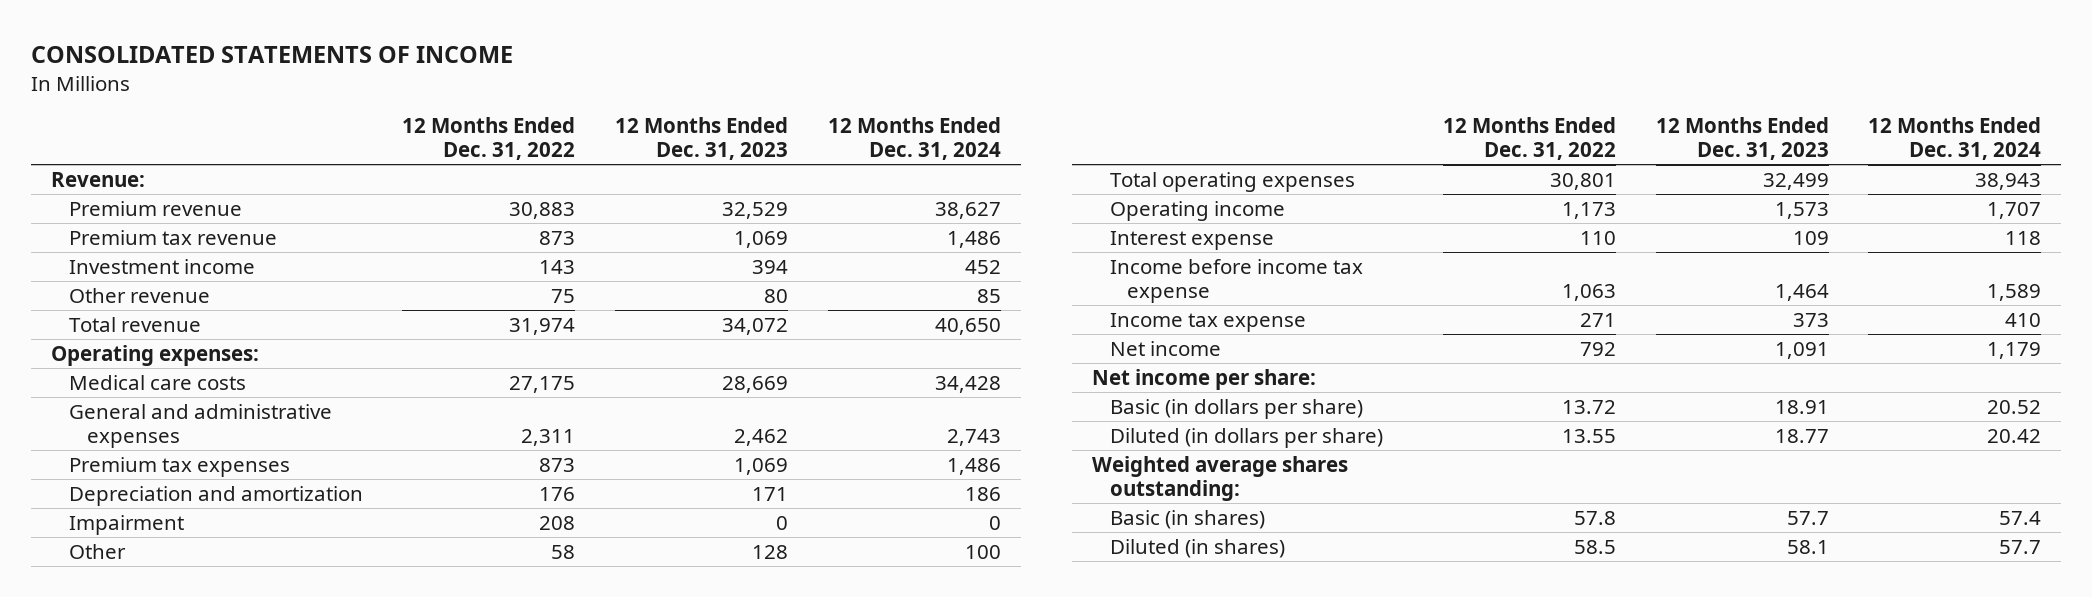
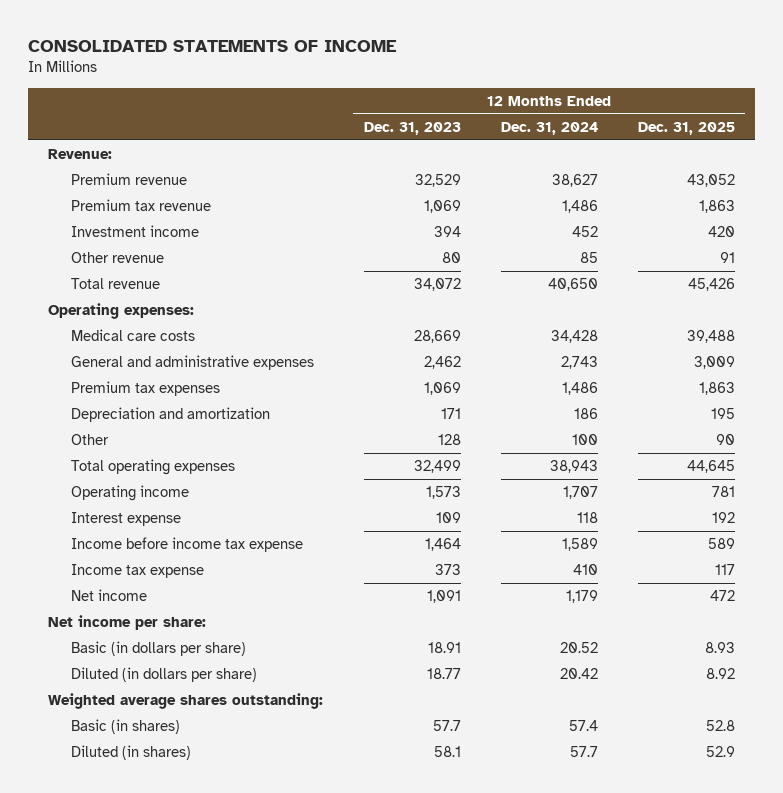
- | 12 Months Ended Dec. 31, 2022 | 12 Months Ended Dec. 31, 2023 | 12 Months Ended Dec. 31, 2024
+ | 12 Months Ended Dec. 31, 2023 | 12 Months Ended Dec. 31, 2024 | 12 Months Ended Dec. 31, 2025
- Impairment | 208 | 0 | 0

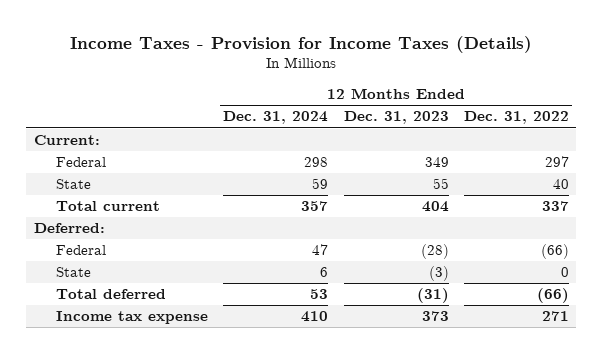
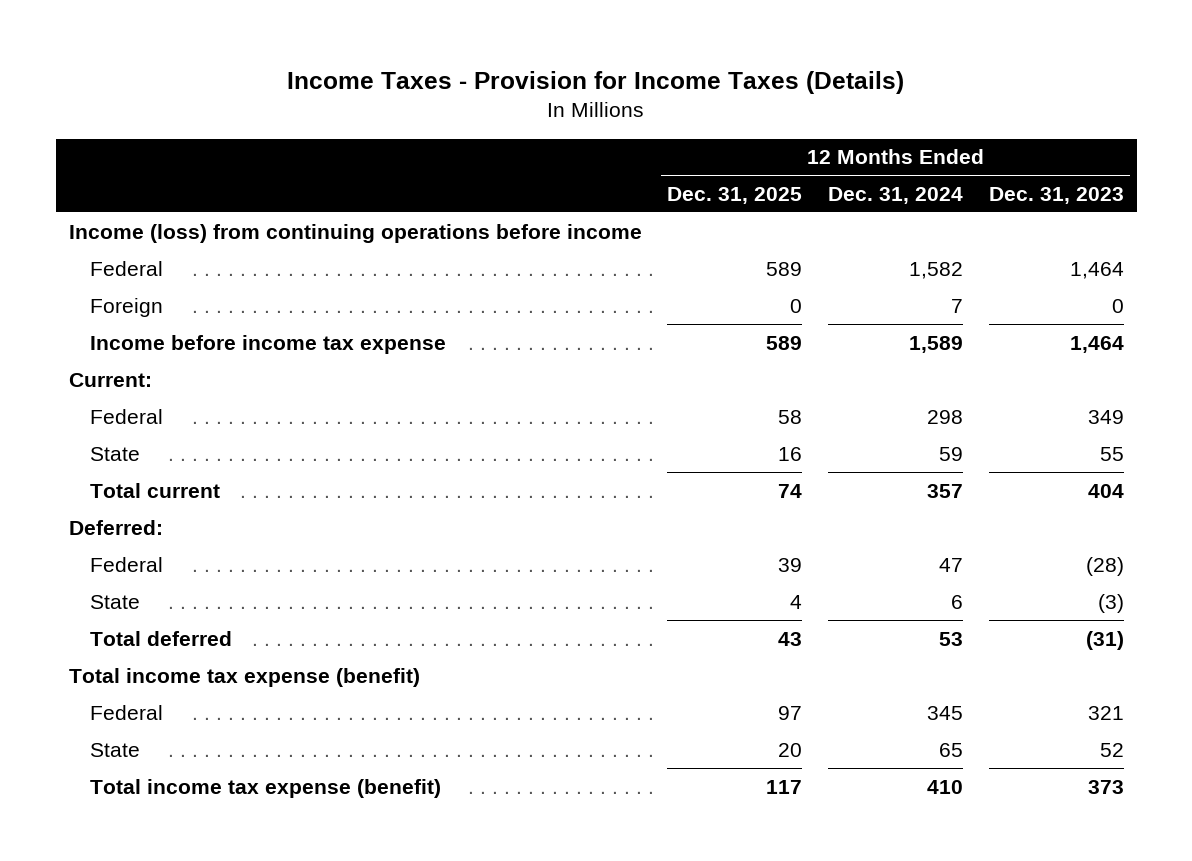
- | 12 Months Ended Dec. 31, 2024 | 12 Months Ended Dec. 31, 2023 | 12 Months Ended Dec. 31, 2022
+ | 12 Months Ended Dec. 31, 2025 | 12 Months Ended Dec. 31, 2024 | 12 Months Ended Dec. 31, 2023
+ Income (loss) from continuing operations before income
+ Federal | 589 | 1,582 | 1,464
+ Foreign | 0 | 7 | 0
+ Income before income tax expense | 589 | 1,589 | 1,464
- Income tax expense | 410 | 373 | 271
+ Total income tax expense (benefit)
+ Federal | 97 | 345 | 321
+ State | 20 | 65 | 52
+ Total income tax expense (benefit) | 117 | 410 | 373

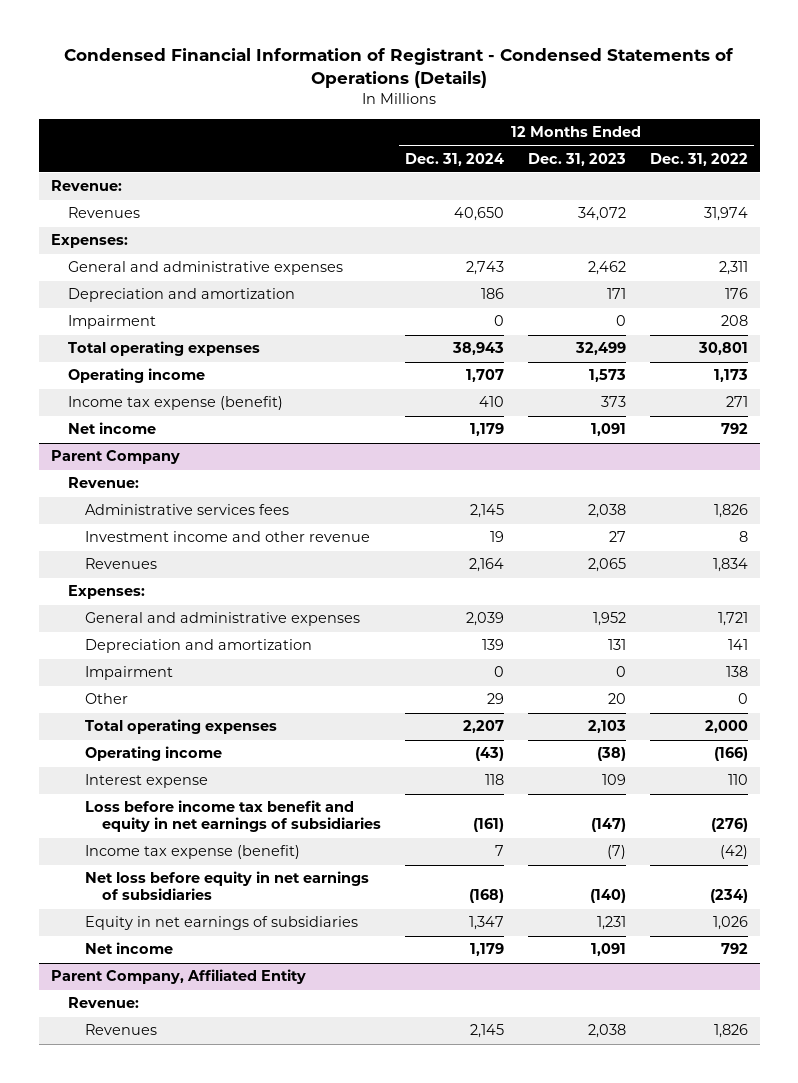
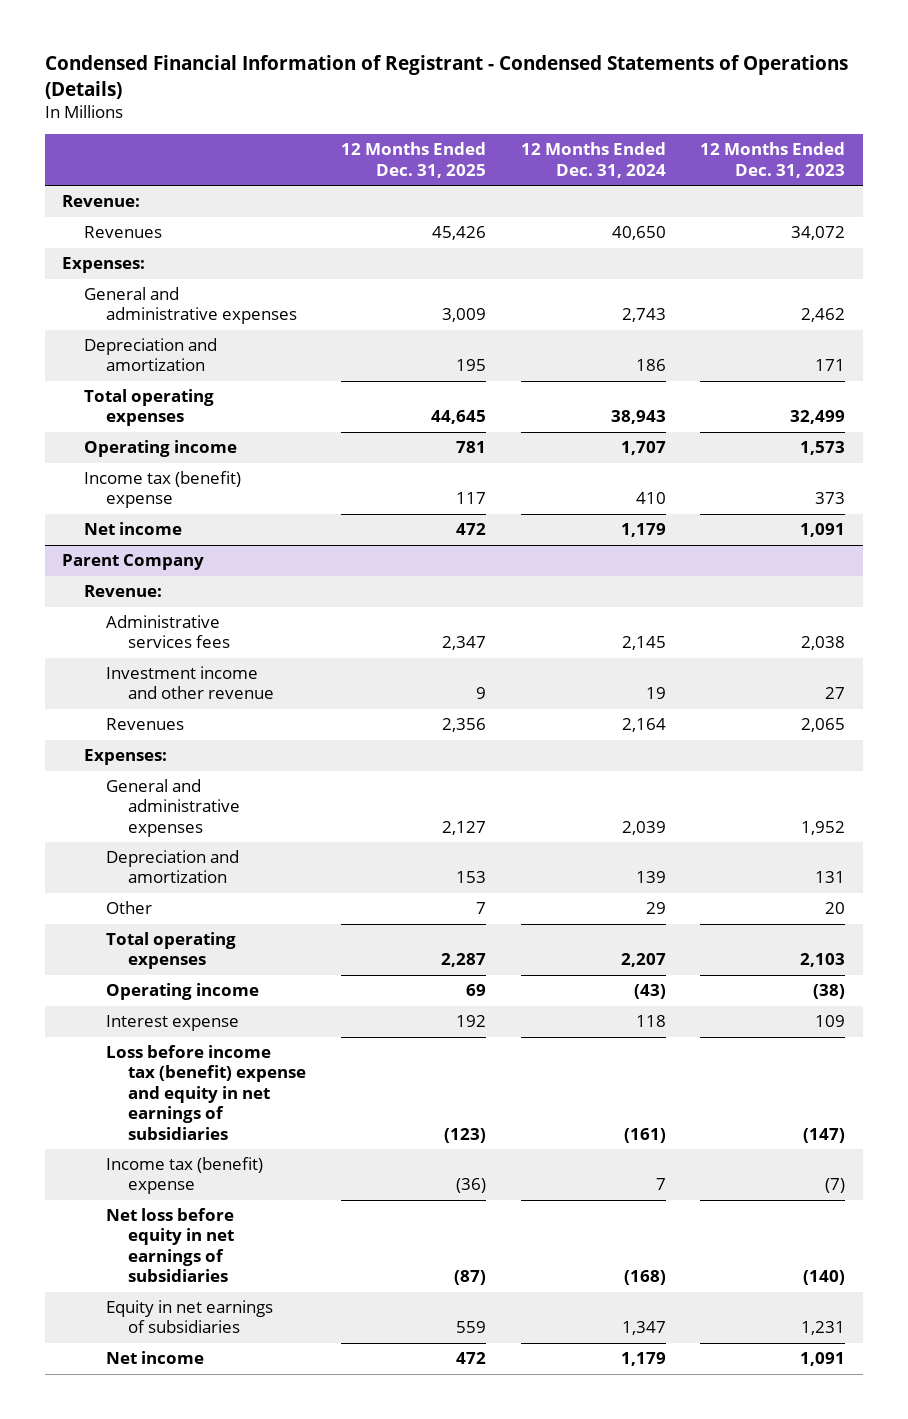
- | 12 Months Ended Dec. 31, 2024 | 12 Months Ended Dec. 31, 2023 | 12 Months Ended Dec. 31, 2022
+ | 12 Months Ended Dec. 31, 2025 | 12 Months Ended Dec. 31, 2024 | 12 Months Ended Dec. 31, 2023
- Impairment | 0 | 0 | 208
- Income tax expense (benefit) | 410 | 373 | 271
+ Income tax (benefit) expense | 117 | 410 | 373
@ Parent Company
- Impairment | 0 | 0 | 138
- Loss before income tax benefit and equity in net earnings of subsidiaries | (161) | (147) | (276)
- Income tax expense (benefit) | 7 | (7) | (42)
+ Loss before income tax (benefit) expense and equity in net earnings of subsidiaries | (123) | (161) | (147)
+ Income tax (benefit) expense | (36) | 7 | (7)
- Parent Company, Affiliated Entity
- Revenue:
- Revenues | 2,145 | 2,038 | 1,826

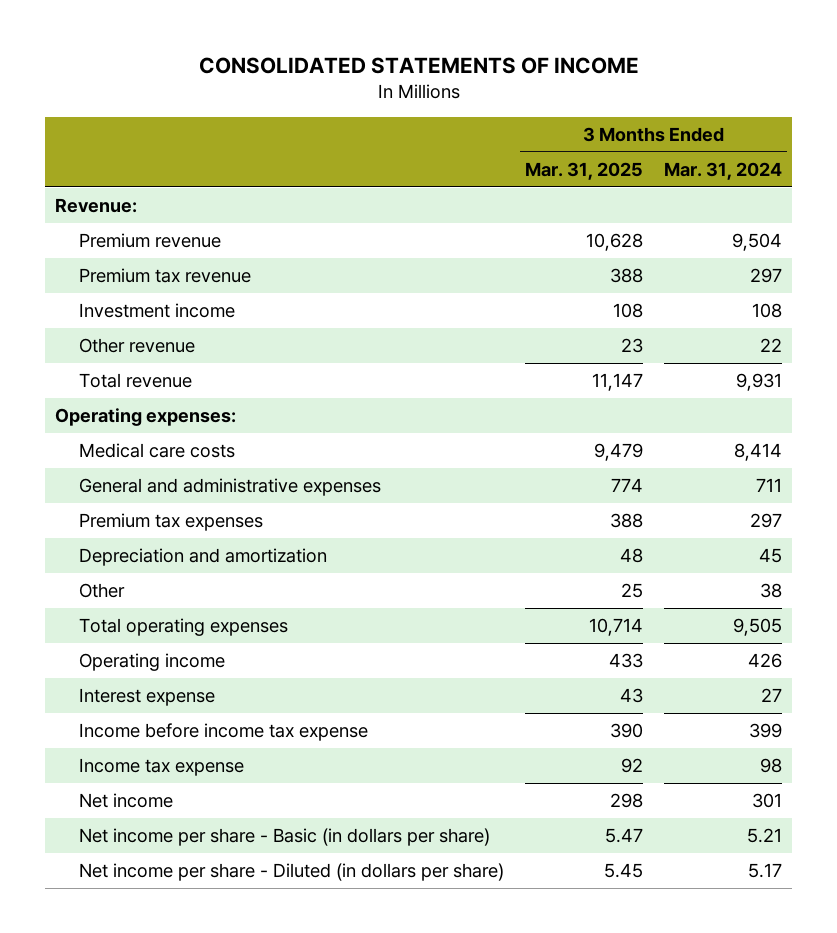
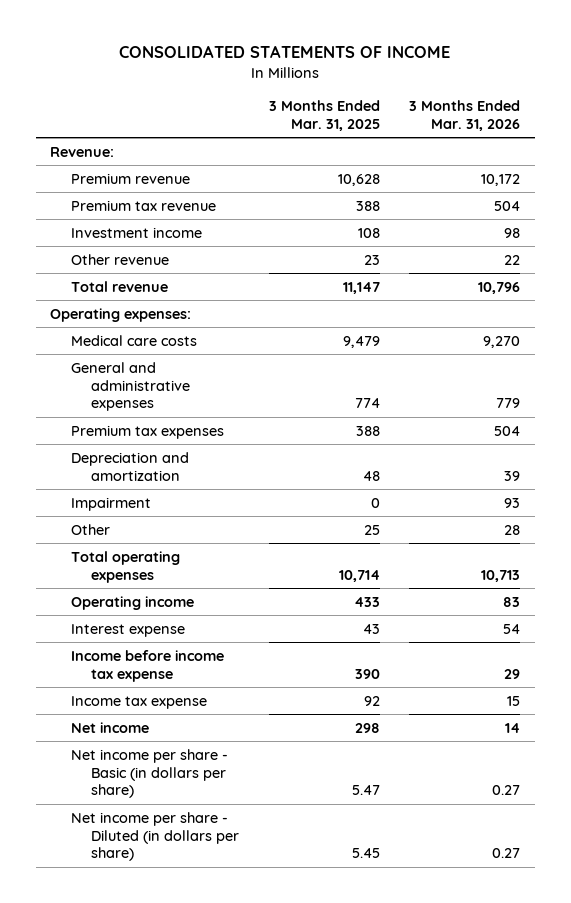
- | 3 Months Ended Mar. 31, 2025 | 3 Months Ended Mar. 31, 2024
+ | 3 Months Ended Mar. 31, 2025 | 3 Months Ended Mar. 31, 2026
+ Impairment | 0 | 93

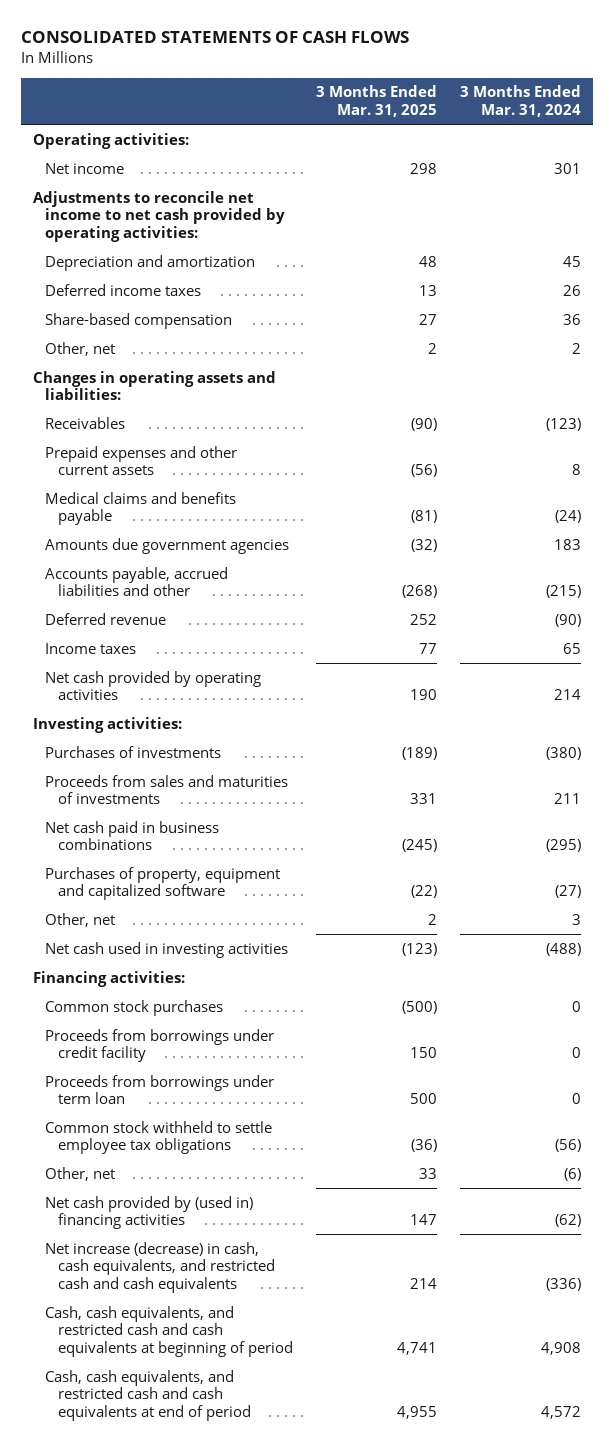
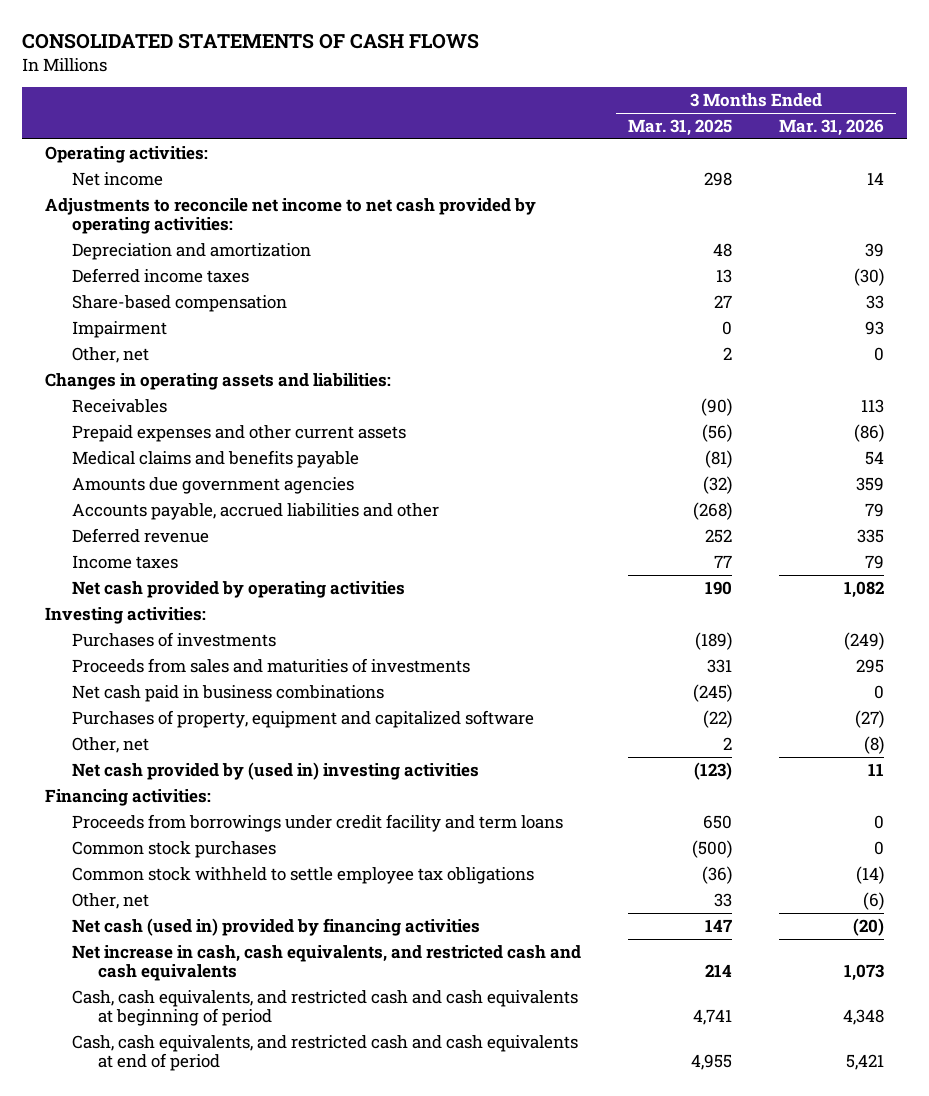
- | 3 Months Ended Mar. 31, 2025 | 3 Months Ended Mar. 31, 2024
+ | 3 Months Ended Mar. 31, 2025 | 3 Months Ended Mar. 31, 2026
+ Impairment | 0 | 93
- Net cash used in investing activities | (123) | (488)
+ Net cash provided by (used in) investing activities | (123) | 11
+ Proceeds from borrowings under credit facility and term loans | 650 | 0
- Proceeds from borrowings under credit facility | 150 | 0
- Proceeds from borrowings under term loan | 500 | 0
- Net cash provided by (used in) financing activities | 147 | (62)
- Net increase (decrease) in cash, cash equivalents, and restricted cash and cash equivalents | 214 | (336)
+ Net cash (used in) provided by financing activities | 147 | (20)
+ Net increase in cash, cash equivalents, and restricted cash and cash equivalents | 214 | 1,073

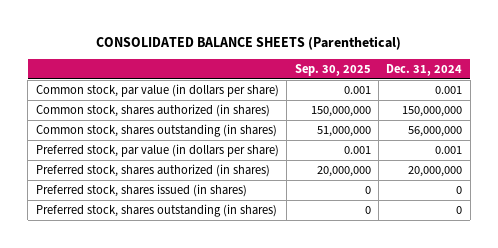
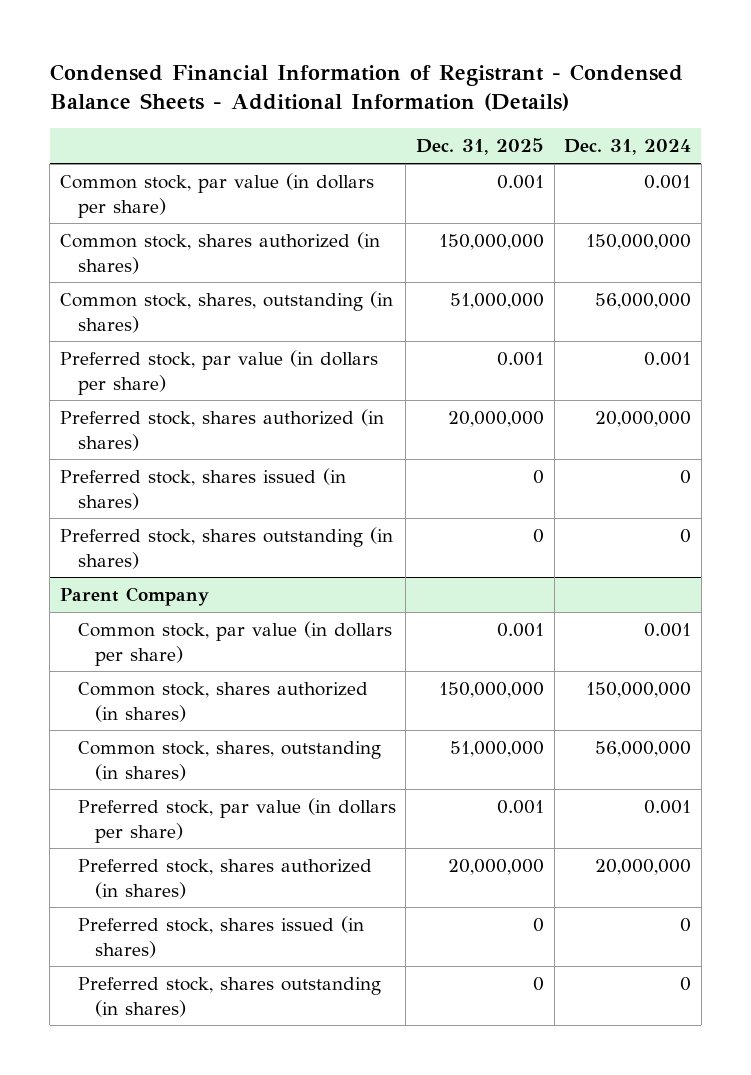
- CONSOLIDATED BALANCE SHEETS (Parenthetical)
+ Condensed Financial Information of Registrant - Condensed Balance Sheets - Additional Information (Details)
- | Sep. 30, 2025 | Dec. 31, 2024
+ | Dec. 31, 2025 | Dec. 31, 2024
- Common stock, shares outstanding (in shares) | 51,000,000 | 56,000,000
+ Common stock, shares, outstanding (in shares) | 51,000,000 | 56,000,000
+ Parent Company
+ Common stock, par value (in dollars per share) | 0.001 | 0.001
+ Common stock, shares authorized (in shares) | 150,000,000 | 150,000,000
+ Common stock, shares, outstanding (in shares) | 51,000,000 | 56,000,000
+ Preferred stock, par value (in dollars per share) | 0.001 | 0.001
+ Preferred stock, shares authorized (in shares) | 20,000,000 | 20,000,000
+ Preferred stock, shares issued (in shares) | 0 | 0
+ Preferred stock, shares outstanding (in shares) | 0 | 0

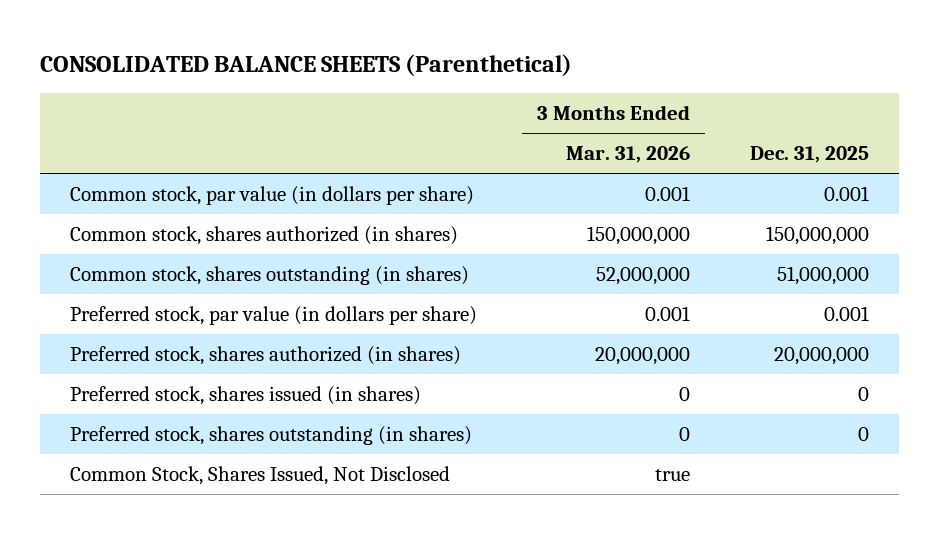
- Condensed Financial Information of Registrant - Condensed Balance Sheets - Additional Information (Details)
+ CONSOLIDATED BALANCE SHEETS (Parenthetical)
- | Dec. 31, 2025 | Dec. 31, 2024
+ | 3 Months Ended Mar. 31, 2026 | Dec. 31, 2025
- Common stock, shares, outstanding (in shares) | 51,000,000 | 56,000,000
- Preferred stock, par value (in dollars per share) | 0.001 | 0.001
- Preferred stock, shares authorized (in shares) | 20,000,000 | 20,000,000
- Preferred stock, shares issued (in shares) | 0 | 0
- Preferred stock, shares outstanding (in shares) | 0 | 0
- Parent Company
- Common stock, par value (in dollars per share) | 0.001 | 0.001
- Common stock, shares authorized (in shares) | 150,000,000 | 150,000,000
- Common stock, shares, outstanding (in shares) | 51,000,000 | 56,000,000
+ Common stock, shares outstanding (in shares) | 52,000,000 | 51,000,000
+ Common Stock, Shares Issued, Not Disclosed | true |

